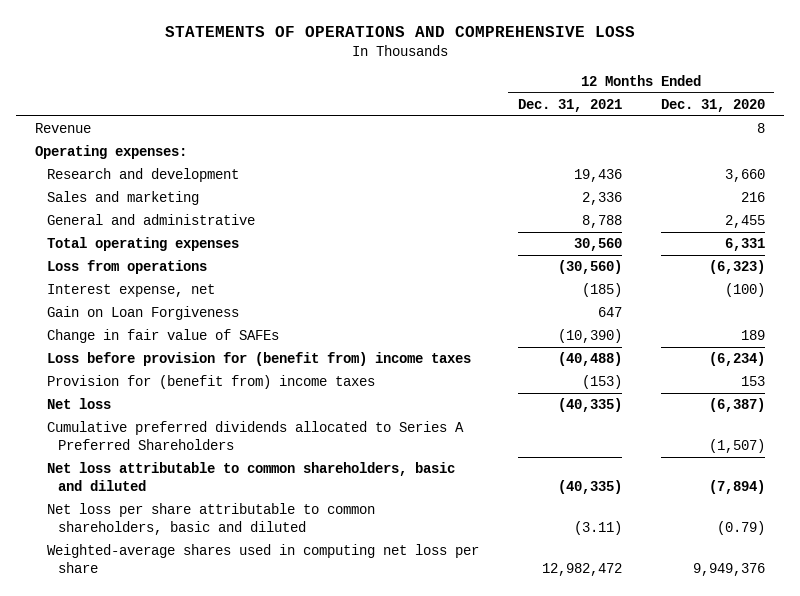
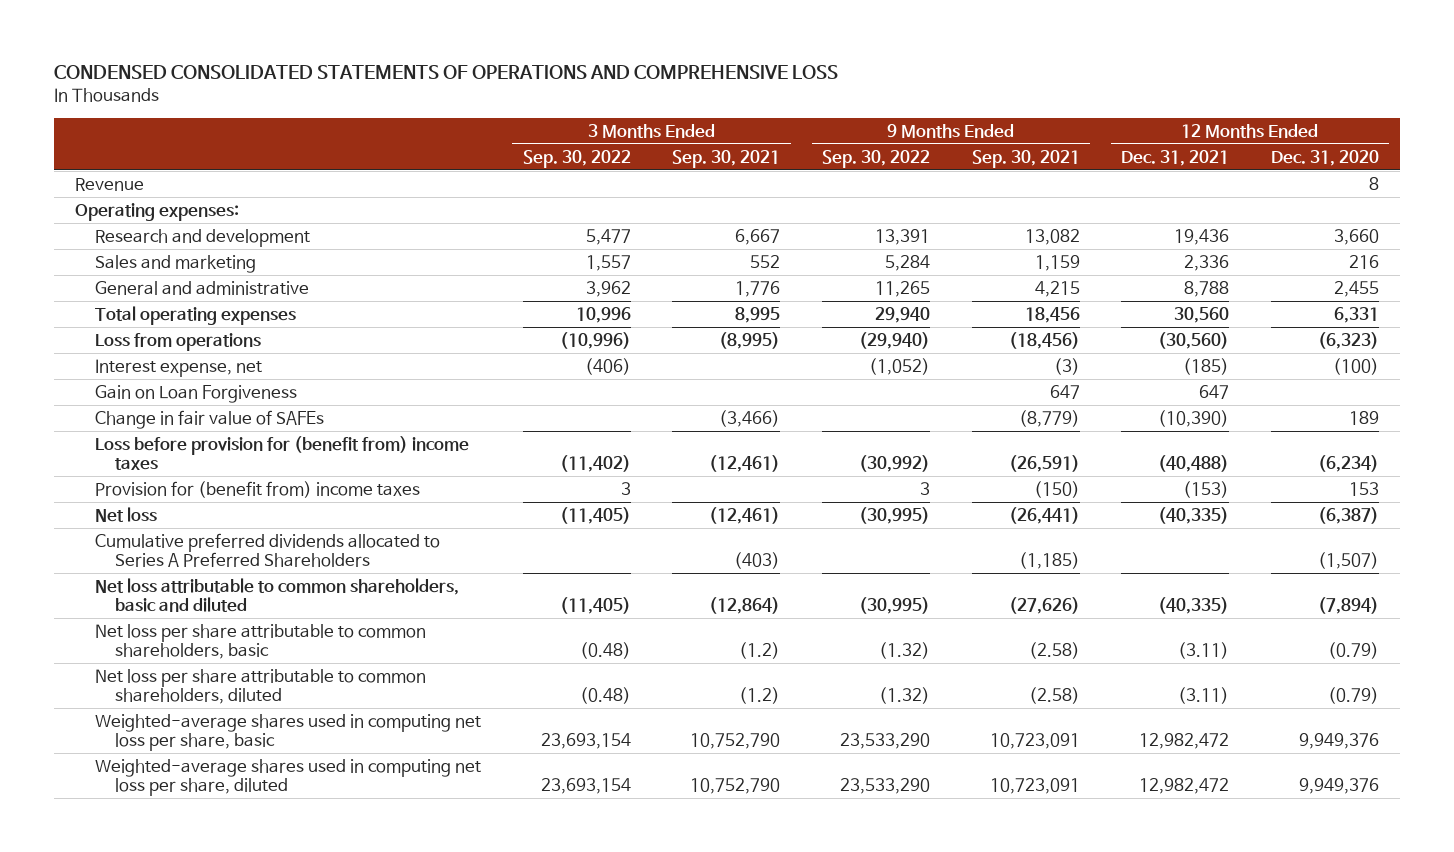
- STATEMENTS OF OPERATIONS AND COMPREHENSIVE LOSS
+ CONDENSED CONSOLIDATED STATEMENTS OF OPERATIONS AND COMPREHENSIVE LOSS
- | 12 Months Ended Dec. 31, 2021 | 12 Months Ended Dec. 31, 2020
+ | 3 Months Ended Sep. 30, 2022 | 3 Months Ended Sep. 30, 2021 | 9 Months Ended Sep. 30, 2022 | 9 Months Ended Sep. 30, 2021 | 12 Months Ended Dec. 31, 2021 | 12 Months Ended Dec. 31, 2020
- Net loss per share attributable to common shareholders, basic and diluted | (3.11) | (0.79)
- Weighted-average shares used in computing net loss per share | 12,982,472 | 9,949,376
+ Net loss per share attributable to common shareholders, basic | (0.48) | (1.2) | (1.32) | (2.58) | (3.11) | (0.79)
+ Net loss per share attributable to common shareholders, diluted | (0.48) | (1.2) | (1.32) | (2.58) | (3.11) | (0.79)
+ Weighted-average shares used in computing net loss per share, basic | 23,693,154 | 10,752,790 | 23,533,290 | 10,723,091 | 12,982,472 | 9,949,376
+ Weighted-average shares used in computing net loss per share, diluted | 23,693,154 | 10,752,790 | 23,533,290 | 10,723,091 | 12,982,472 | 9,949,376

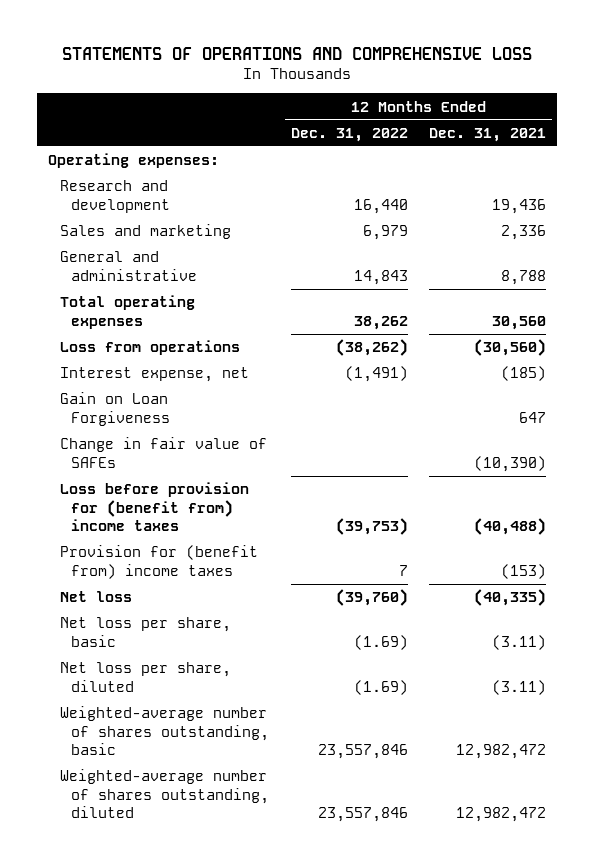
- CONDENSED CONSOLIDATED STATEMENTS OF OPERATIONS AND COMPREHENSIVE LOSS
+ STATEMENTS OF OPERATIONS AND COMPREHENSIVE LOSS
- | 3 Months Ended Sep. 30, 2022 | 3 Months Ended Sep. 30, 2021 | 9 Months Ended Sep. 30, 2022 | 9 Months Ended Sep. 30, 2021 | 12 Months Ended Dec. 31, 2021 | 12 Months Ended Dec. 31, 2020
+ | 12 Months Ended Dec. 31, 2022 | 12 Months Ended Dec. 31, 2021
- Revenue | | | | | | 8
- Cumulative preferred dividends allocated to Series A Preferred Shareholders | | (403) | | (1,185) | | (1,507)
- Net loss attributable to common shareholders, basic and diluted | (11,405) | (12,864) | (30,995) | (27,626) | (40,335) | (7,894)
- Net loss per share attributable to common shareholders, basic | (0.48) | (1.2) | (1.32) | (2.58) | (3.11) | (0.79)
- Net loss per share attributable to common shareholders, diluted | (0.48) | (1.2) | (1.32) | (2.58) | (3.11) | (0.79)
- Weighted-average shares used in computing net loss per share, basic | 23,693,154 | 10,752,790 | 23,533,290 | 10,723,091 | 12,982,472 | 9,949,376
- Weighted-average shares used in computing net loss per share, diluted | 23,693,154 | 10,752,790 | 23,533,290 | 10,723,091 | 12,982,472 | 9,949,376
+ Net loss per share, basic | (1.69) | (3.11)
+ Net loss per share, diluted | (1.69) | (3.11)
+ Weighted-average number of shares outstanding, basic | 23,557,846 | 12,982,472
+ Weighted-average number of shares outstanding, diluted | 23,557,846 | 12,982,472

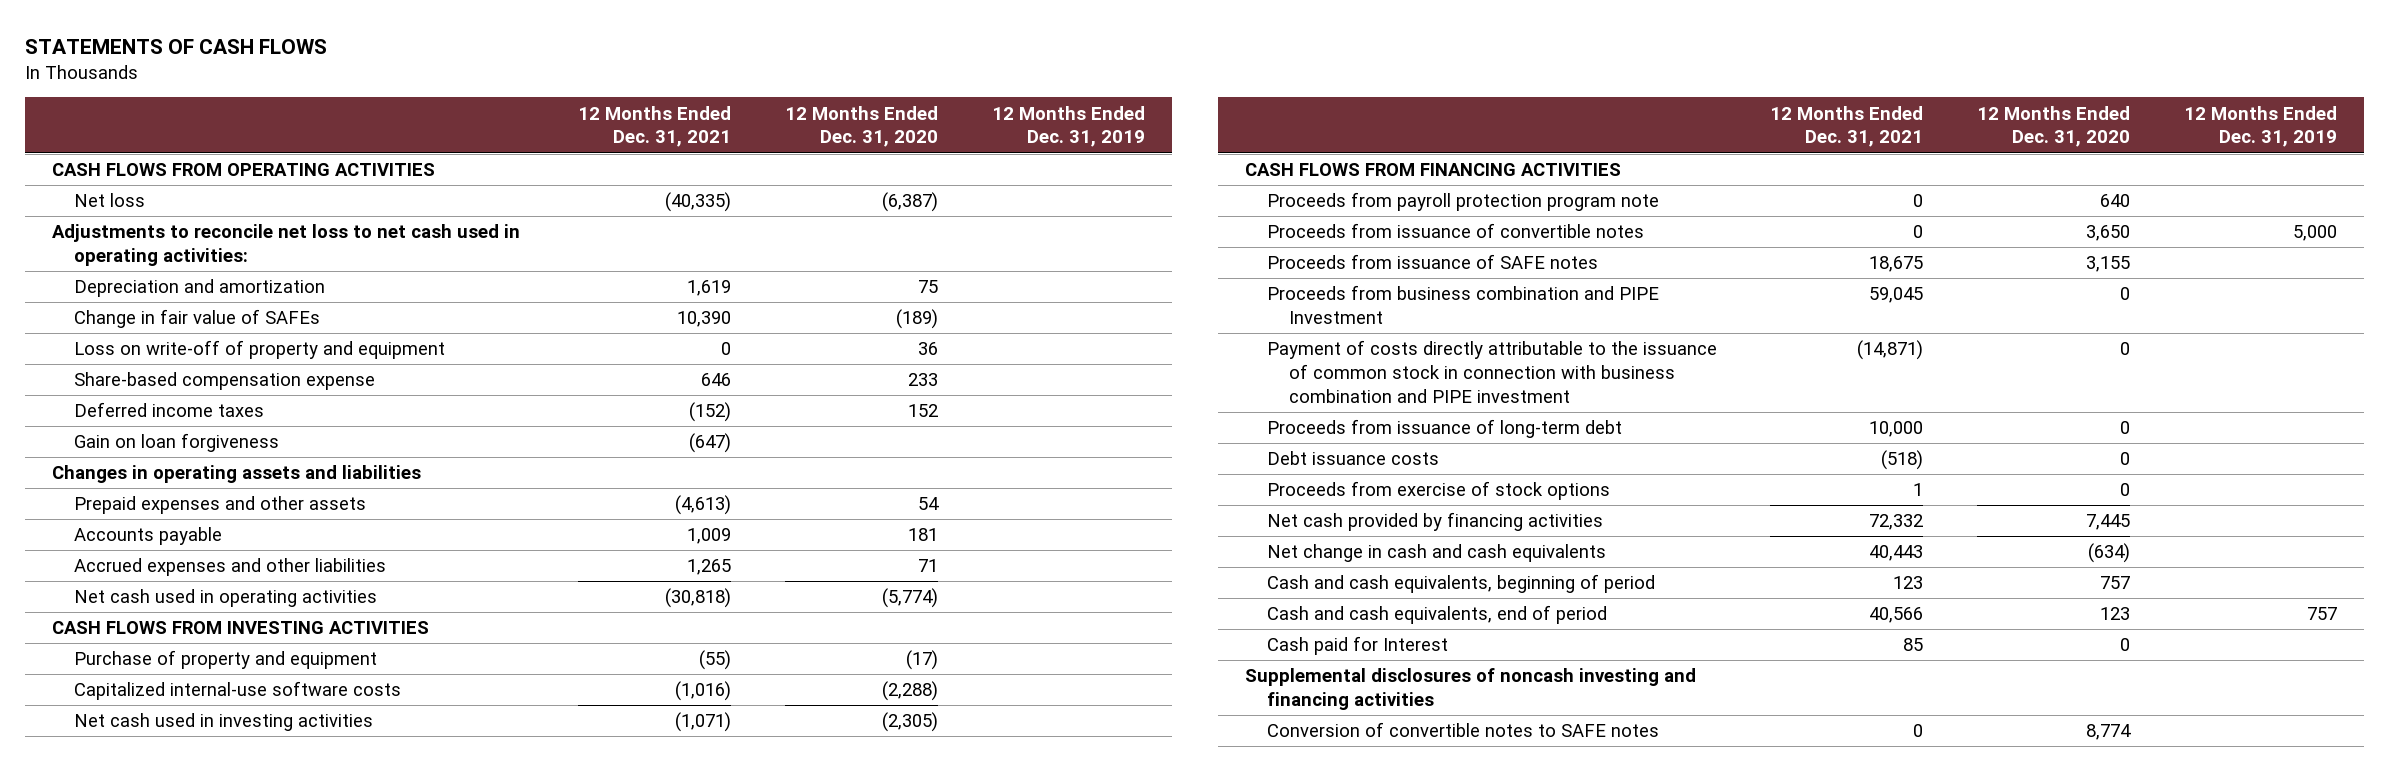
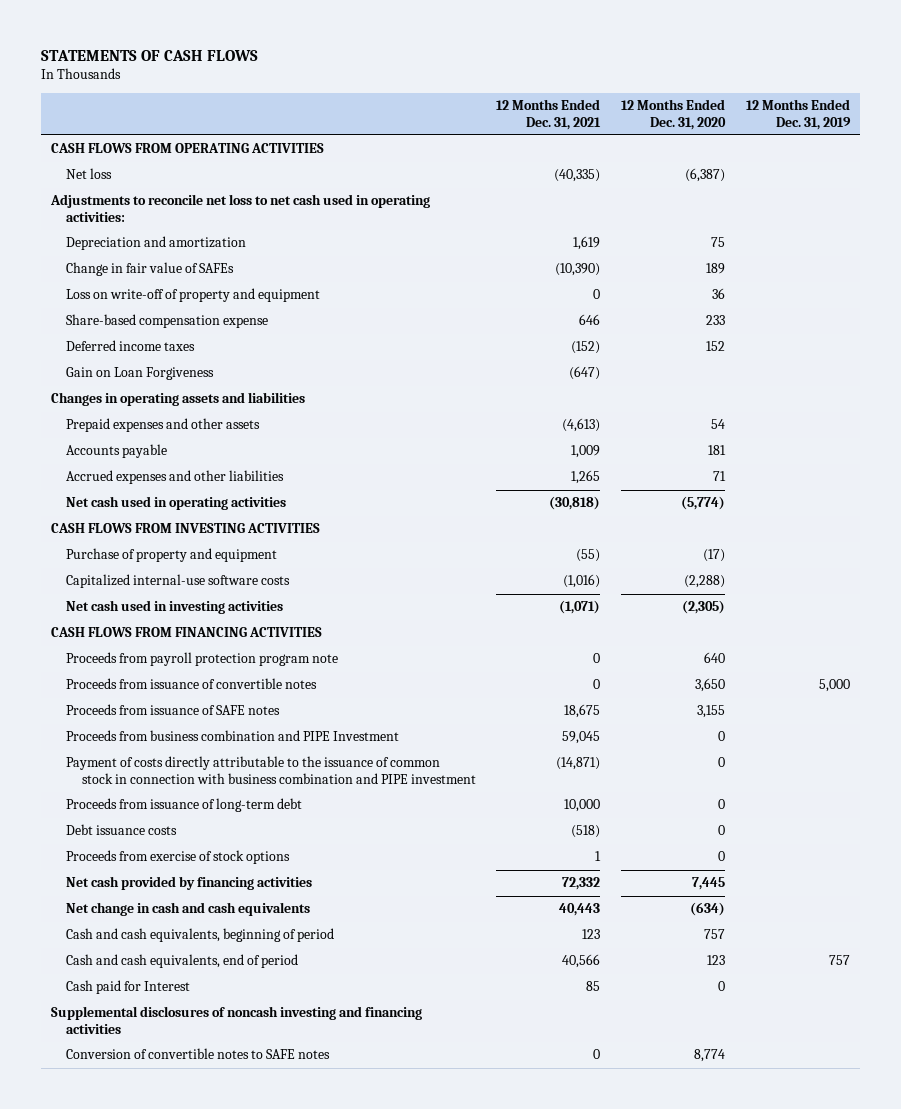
- Change in fair value of SAFEs | 10,390 | (189) |
+ Change in fair value of SAFEs | (10,390) | 189 |
- Gain on loan forgiveness | (647) | |
+ Gain on Loan Forgiveness | (647) | |

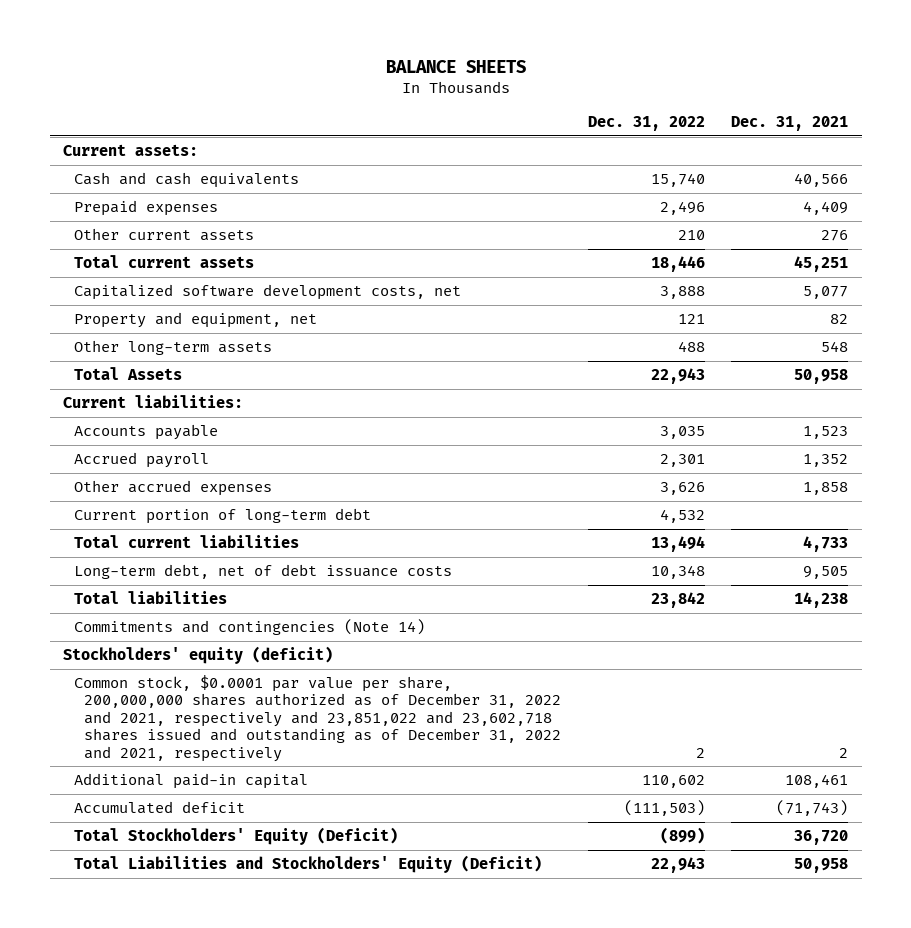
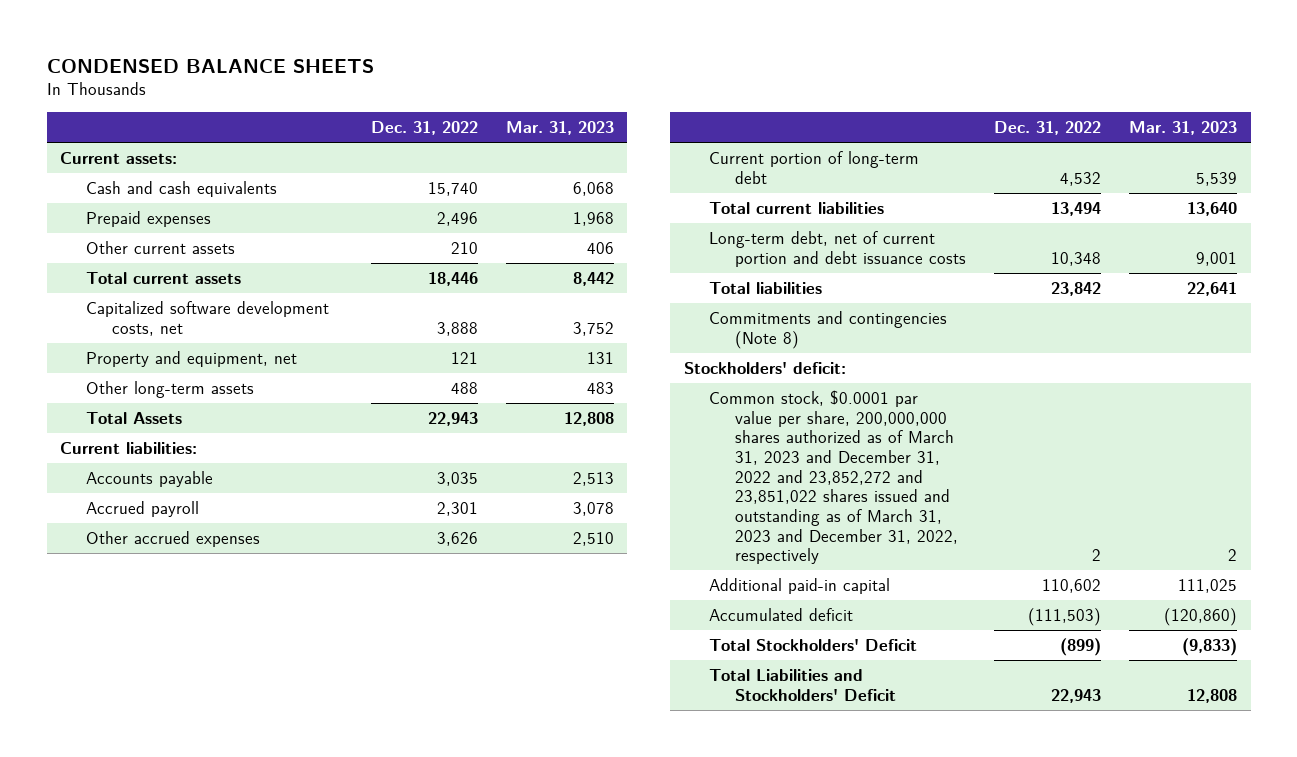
- BALANCE SHEETS
+ CONDENSED BALANCE SHEETS
- | Dec. 31, 2022 | Dec. 31, 2021
+ | Dec. 31, 2022 | Mar. 31, 2023
- Long-term debt, net of debt issuance costs | 10,348 | 9,505
+ Long-term debt, net of current portion and debt issuance costs | 10,348 | 9,001
- Commitments and contingencies (Note 14)
- Stockholders' equity (deficit)
- Common stock, $0.0001 par value per share, 200,000,000 shares authorized as of December 31, 2022 and 2021, respectively and 23,851,022 and 23,602,718 shares issued and outstanding as of December 31, 2022 and 2021, respectively | 2 | 2
+ Commitments and contingencies (Note 8)
+ Stockholders' deficit:
+ Common stock, $0.0001 par value per share, 200,000,000 shares authorized as of March 31, 2023 and December 31, 2022 and 23,852,272 and 23,851,022 shares issued and outstanding as of March 31, 2023 and December 31, 2022, respectively | 2 | 2
- Total Stockholders' Equity (Deficit) | (899) | 36,720
- Total Liabilities and Stockholders' Equity (Deficit) | 22,943 | 50,958
+ Total Stockholders' Deficit | (899) | (9,833)
+ Total Liabilities and Stockholders' Deficit | 22,943 | 12,808

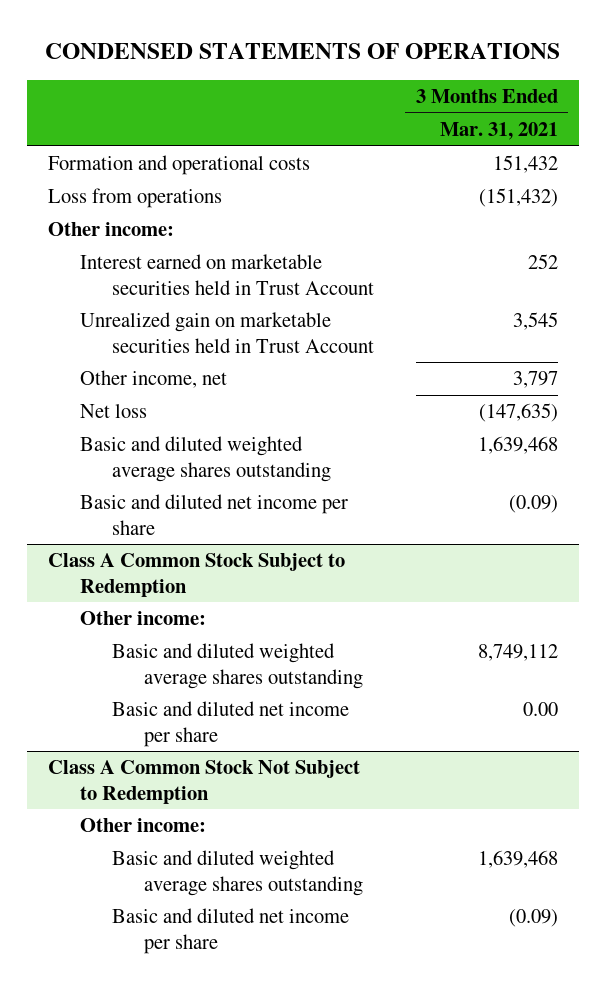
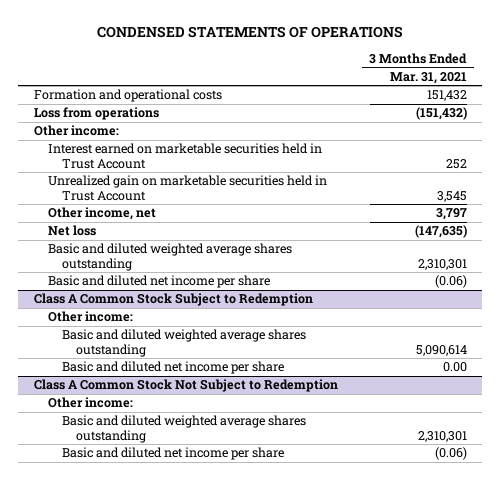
- Basic and diluted weighted average shares outstanding | 1,639,468
- Basic and diluted net income per share | (0.09)
+ Basic and diluted weighted average shares outstanding | 2,310,301
+ Basic and diluted net income per share | (0.06)
@ Class A Common Stock Subject to Redemption
- Basic and diluted weighted average shares outstanding | 8,749,112
+ Basic and diluted weighted average shares outstanding | 5,090,614
@ Class A Common Stock Not Subject to Redemption
- Basic and diluted weighted average shares outstanding | 1,639,468
- Basic and diluted net income per share | (0.09)
+ Basic and diluted weighted average shares outstanding | 2,310,301
+ Basic and diluted net income per share | (0.06)

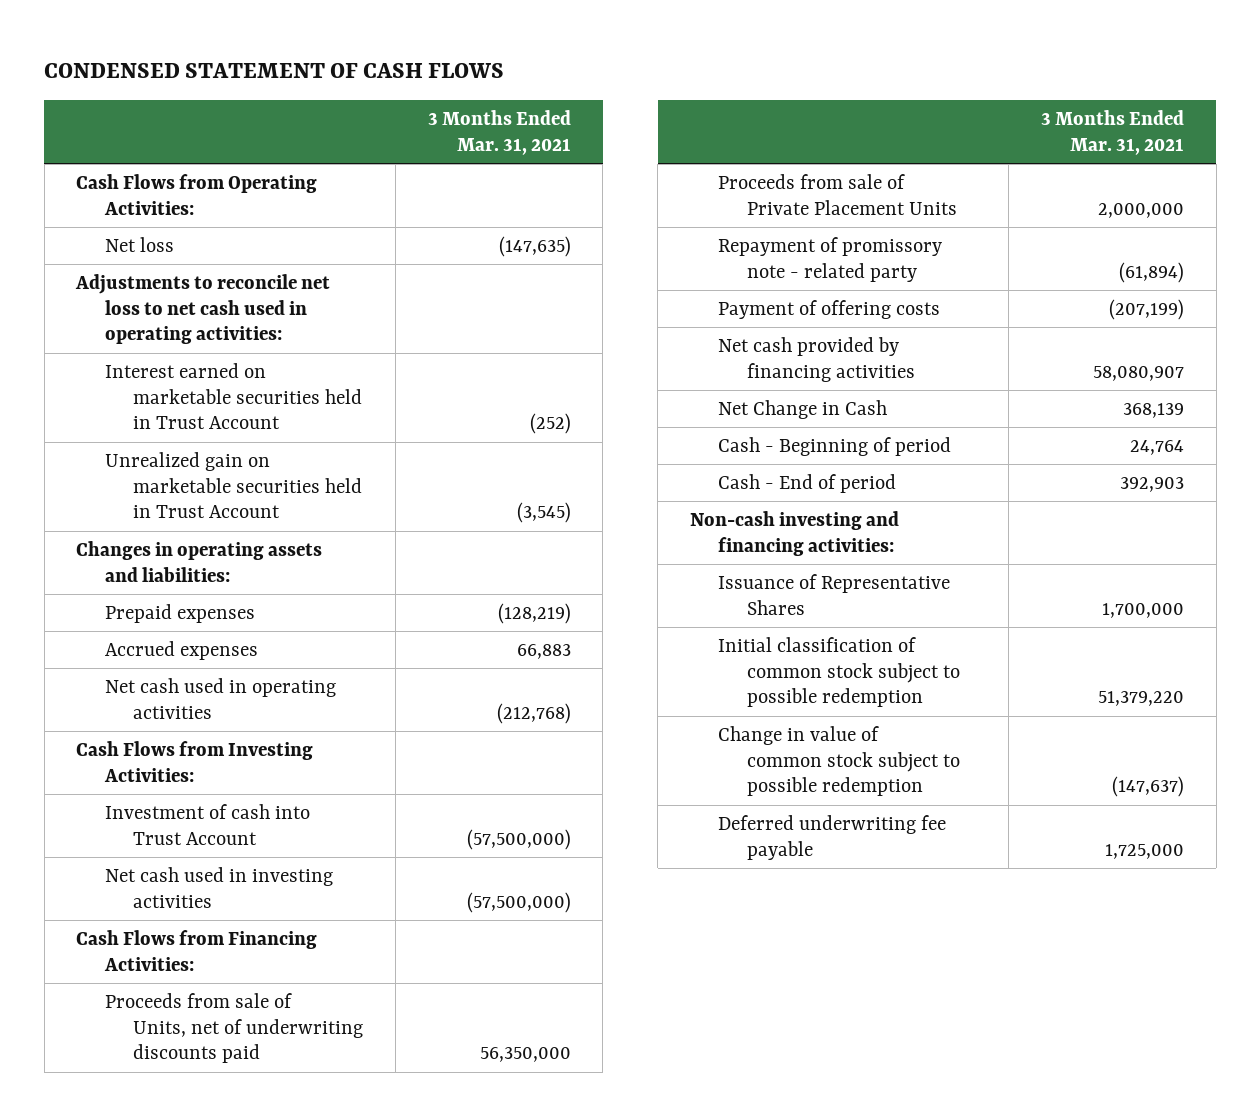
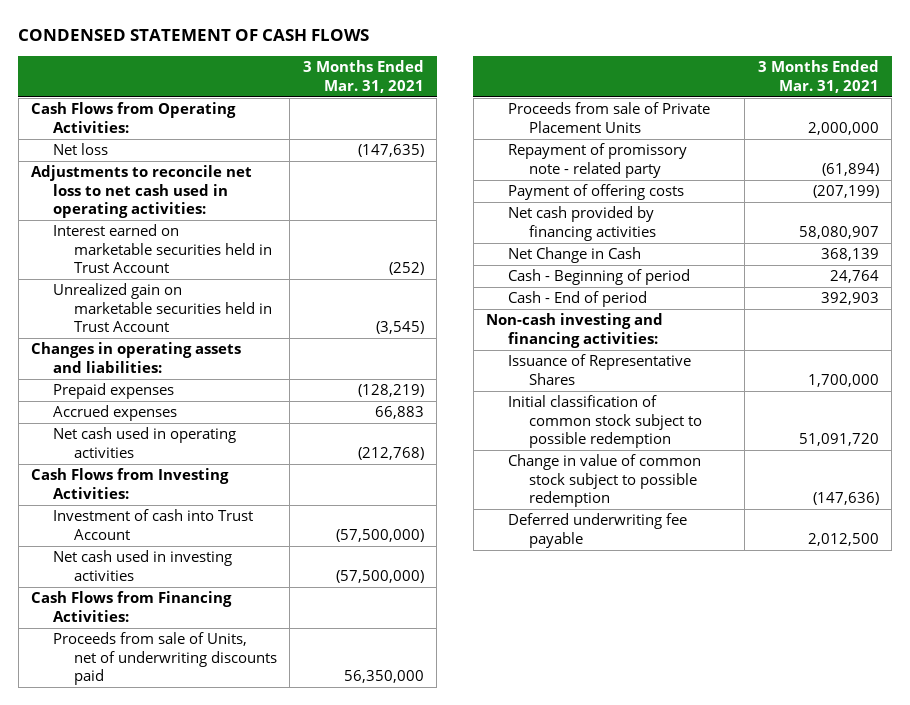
- Initial classification of common stock subject to possible redemption | 51,379,220
- Change in value of common stock subject to possible redemption | (147,637)
- Deferred underwriting fee payable | 1,725,000
+ Initial classification of common stock subject to possible redemption | 51,091,720
+ Change in value of common stock subject to possible redemption | (147,636)
+ Deferred underwriting fee payable | 2,012,500

